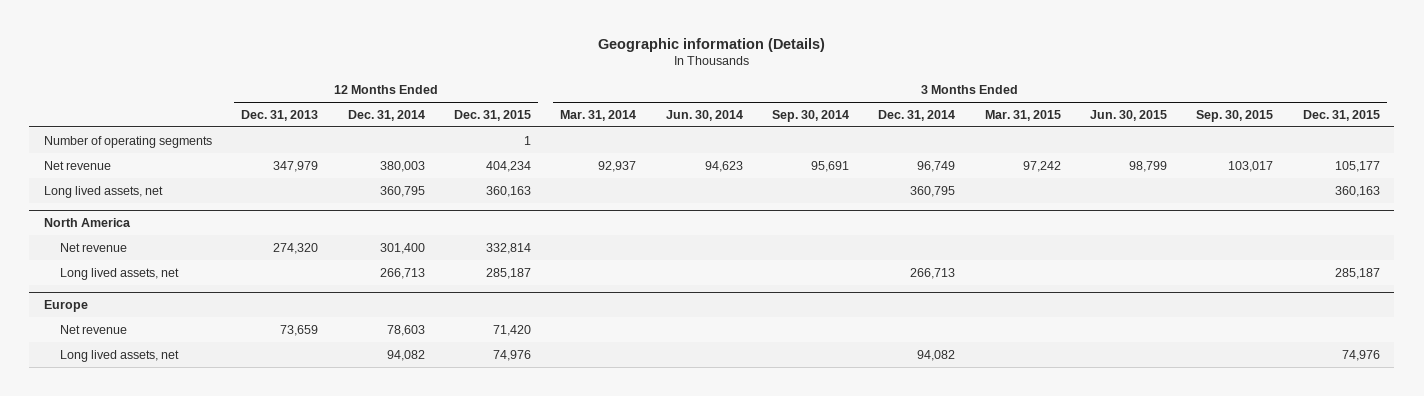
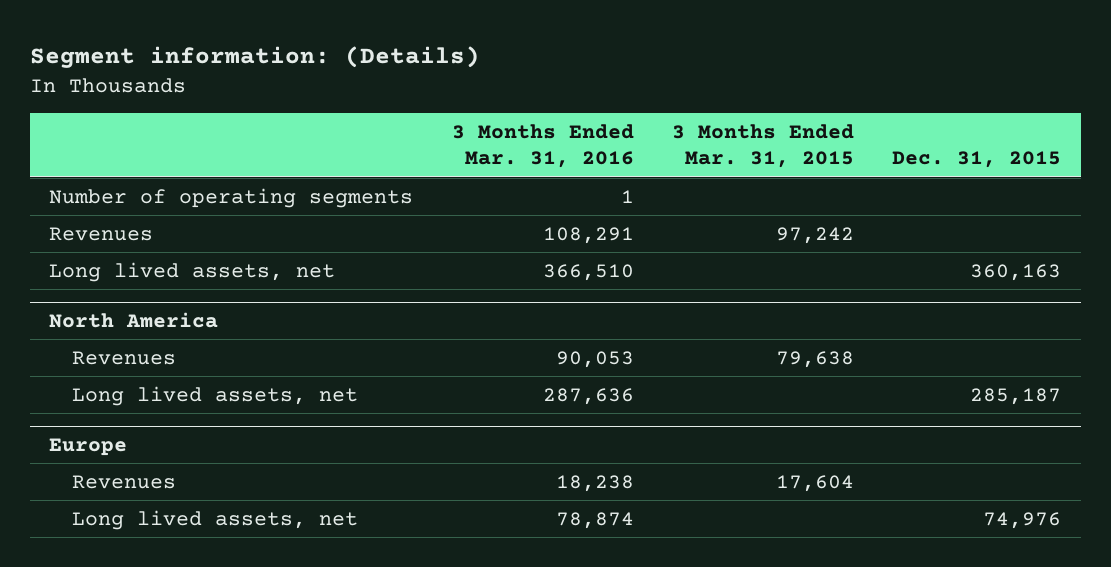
- Geographic information (Details)
+ Segment information: (Details)
- | 12 Months Ended Dec. 31, 2013 | 12 Months Ended Dec. 31, 2014 | 12 Months Ended Dec. 31, 2015 | 3 Months Ended Mar. 31, 2014 | 3 Months Ended Jun. 30, 2014 | 3 Months Ended Sep. 30, 2014 | 3 Months Ended Dec. 31, 2014 | 3 Months Ended Mar. 31, 2015 | 3 Months Ended Jun. 30, 2015 | 3 Months Ended Sep. 30, 2015 | 3 Months Ended Dec. 31, 2015
+ | 3 Months Ended Mar. 31, 2016 | 3 Months Ended Mar. 31, 2015 | Dec. 31, 2015
- Net revenue | 347,979 | 380,003 | 404,234 | 92,937 | 94,623 | 95,691 | 96,749 | 97,242 | 98,799 | 103,017 | 105,177
+ Revenues | 108,291 | 97,242 |
@ North America
- Net revenue | 274,320 | 301,400 | 332,814 | | | | | | | |
+ Revenues | 90,053 | 79,638 |
@ Europe
- Net revenue | 73,659 | 78,603 | 71,420 | | | | | | | |
+ Revenues | 18,238 | 17,604 |

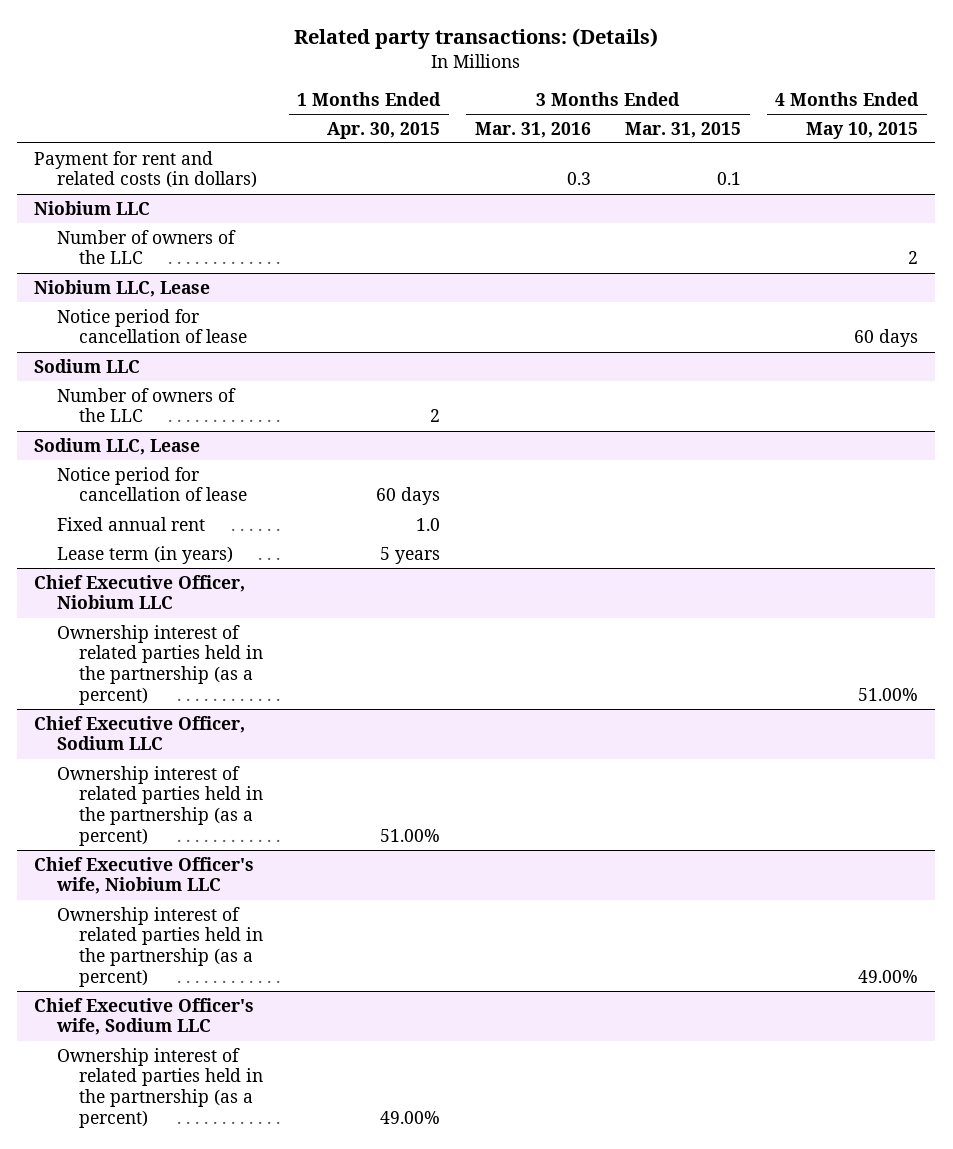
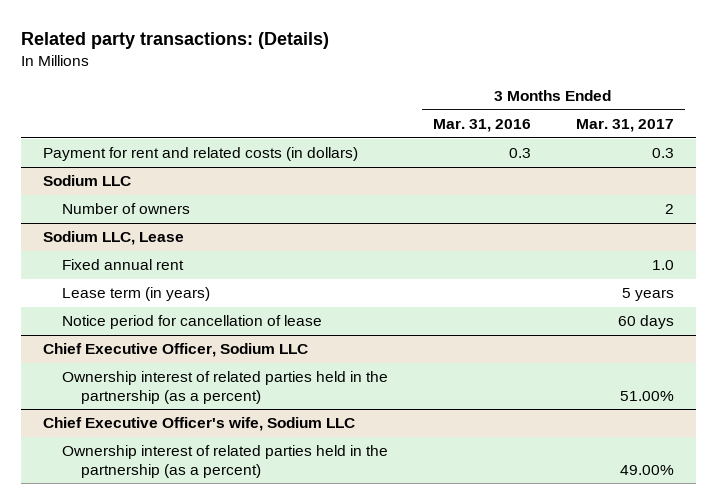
- | 1 Months Ended Apr. 30, 2015 | 3 Months Ended Mar. 31, 2016 | 3 Months Ended Mar. 31, 2015 | 4 Months Ended May 10, 2015
+ | 3 Months Ended Mar. 31, 2016 | 3 Months Ended Mar. 31, 2017
- Niobium LLC
- Number of owners of the LLC | | | | 2
- Niobium LLC, Lease
- Notice period for cancellation of lease | | | | 60 days
@ Sodium LLC
- Number of owners of the LLC | 2 | | |
+ Number of owners | | 2
- Chief Executive Officer, Niobium LLC
- Ownership interest of related parties held in the partnership (as a percent) | | | | 51.00%
@ Sodium LLC, Lease
moved down: Notice period for cancellation of lease | | 60 days
- Chief Executive Officer's wife, Niobium LLC
- Ownership interest of related parties held in the partnership (as a percent) | | | | 49.00%

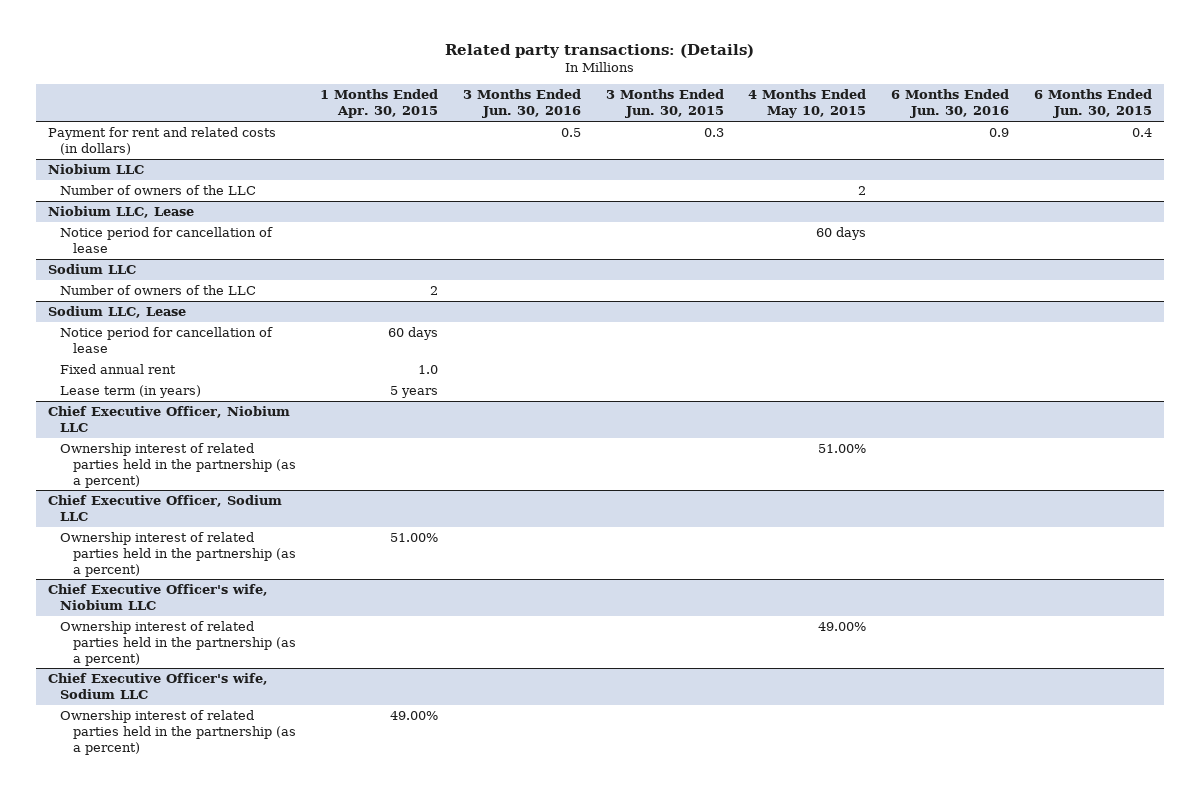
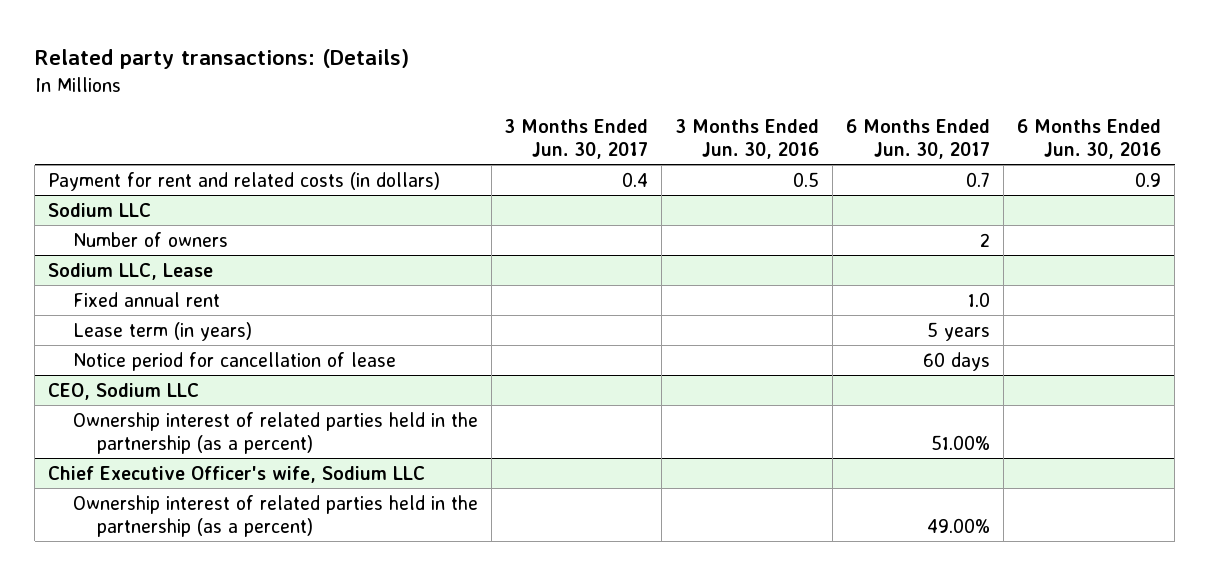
- | 1 Months Ended Apr. 30, 2015 | 3 Months Ended Jun. 30, 2016 | 3 Months Ended Jun. 30, 2015 | 4 Months Ended May 10, 2015 | 6 Months Ended Jun. 30, 2016 | 6 Months Ended Jun. 30, 2015
+ | 3 Months Ended Jun. 30, 2017 | 3 Months Ended Jun. 30, 2016 | 6 Months Ended Jun. 30, 2017 | 6 Months Ended Jun. 30, 2016
- Niobium LLC
- Number of owners of the LLC | | | | 2 | |
- Niobium LLC, Lease
- Notice period for cancellation of lease | | | | 60 days | |
@ Sodium LLC
- Number of owners of the LLC | 2 | | | | |
+ Number of owners | | | 2 |
- Chief Executive Officer, Niobium LLC
- Ownership interest of related parties held in the partnership (as a percent) | | | | 51.00% | |
- Chief Executive Officer, Sodium LLC
- Ownership interest of related parties held in the partnership (as a percent) | 51.00% | | | | |
- Chief Executive Officer's wife, Niobium LLC
- Ownership interest of related parties held in the partnership (as a percent) | | | | 49.00% | |
@ Sodium LLC, Lease
moved down: Notice period for cancellation of lease | | | 60 days |
+ CEO, Sodium LLC
+ Ownership interest of related parties held in the partnership (as a percent) | | | 51.00% |

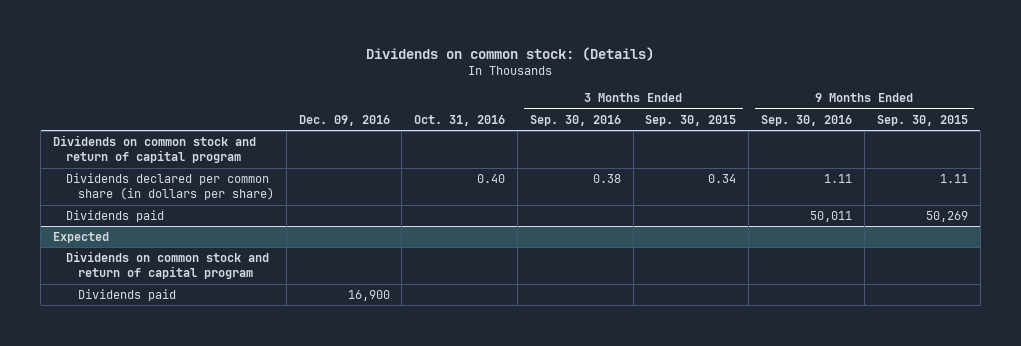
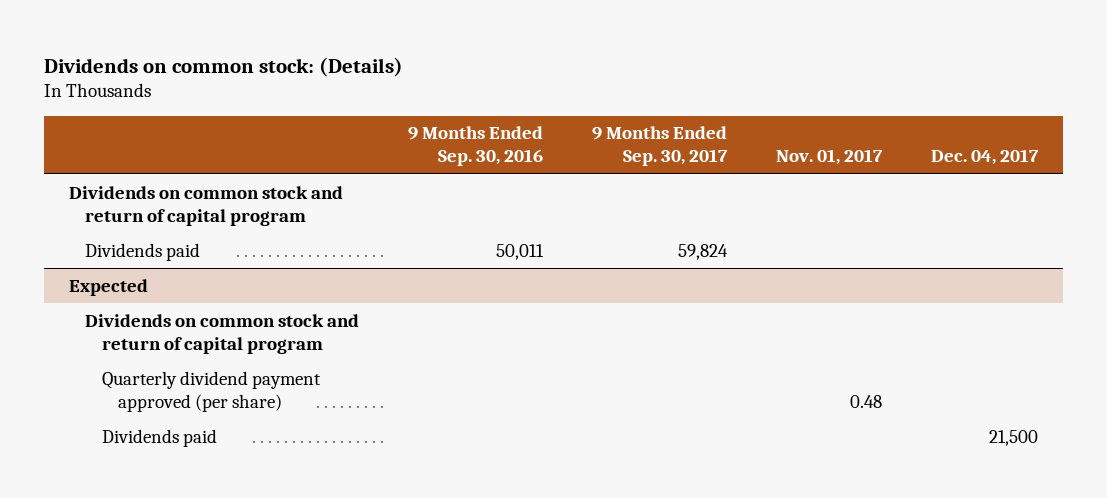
- | Dec. 09, 2016 | Oct. 31, 2016 | 3 Months Ended Sep. 30, 2016 | 3 Months Ended Sep. 30, 2015 | 9 Months Ended Sep. 30, 2016 | 9 Months Ended Sep. 30, 2015
+ | 9 Months Ended Sep. 30, 2016 | 9 Months Ended Sep. 30, 2017 | Nov. 01, 2017 | Dec. 04, 2017
- Dividends declared per common share (in dollars per share) | | 0.40 | 0.38 | 0.34 | 1.11 | 1.11
@ Expected
+ Quarterly dividend payment approved (per share) | | | 0.48 |

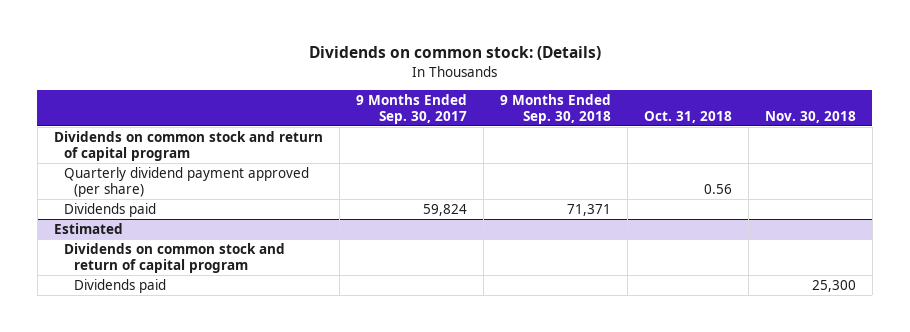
- | 9 Months Ended Sep. 30, 2016 | 9 Months Ended Sep. 30, 2017 | Nov. 01, 2017 | Dec. 04, 2017
+ | 9 Months Ended Sep. 30, 2017 | 9 Months Ended Sep. 30, 2018 | Oct. 31, 2018 | Nov. 30, 2018
+ Quarterly dividend payment approved (per share) | | | 0.56 |
- Expected
+ Estimated
- Quarterly dividend payment approved (per share) | | | 0.48 |

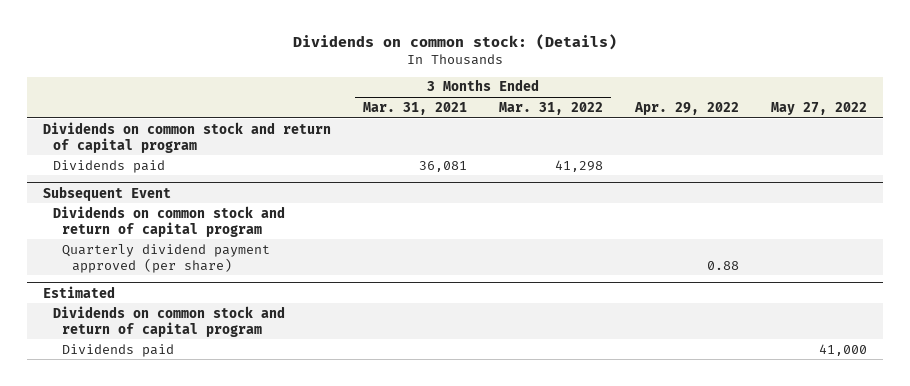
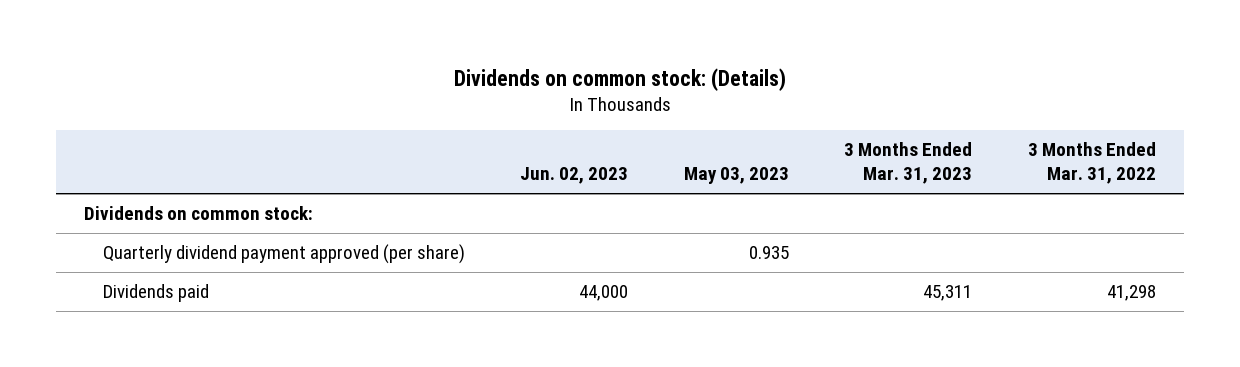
- | 3 Months Ended Mar. 31, 2021 | 3 Months Ended Mar. 31, 2022 | Apr. 29, 2022 | May 27, 2022
+ | Jun. 02, 2023 | May 03, 2023 | 3 Months Ended Mar. 31, 2023 | 3 Months Ended Mar. 31, 2022
- Dividends on common stock and return of capital program
+ Dividends on common stock:
+ Quarterly dividend payment approved (per share) | | 0.935 | |
- Subsequent Event
- Dividends on common stock and return of capital program
- Quarterly dividend payment approved (per share) | | | 0.88 |
- Estimated
- Dividends on common stock and return of capital program
- Dividends paid | | | | 41,000

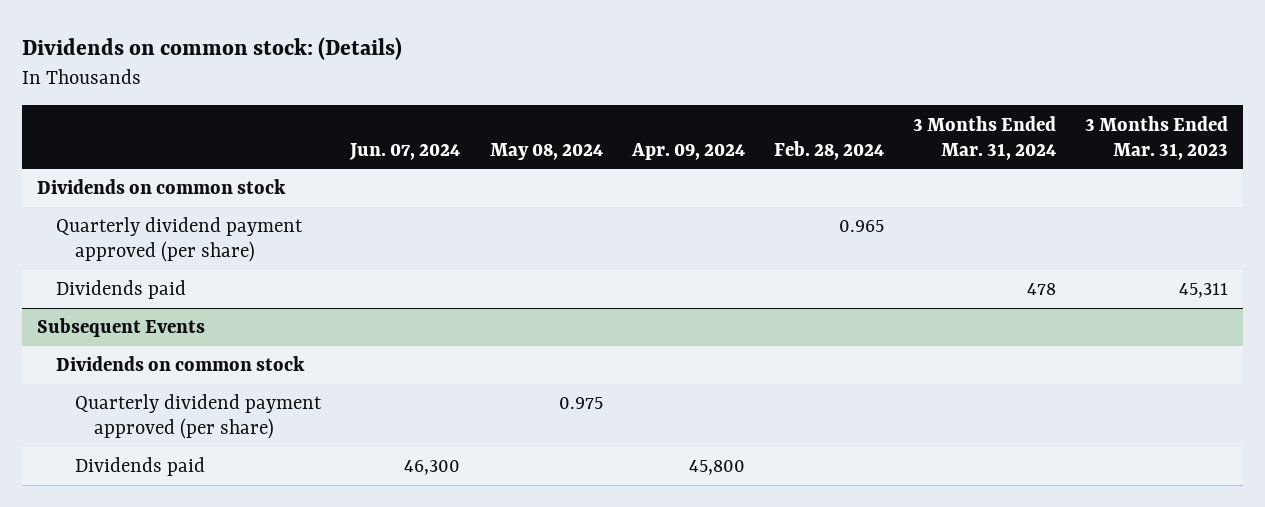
- | Jun. 02, 2023 | May 03, 2023 | 3 Months Ended Mar. 31, 2023 | 3 Months Ended Mar. 31, 2022
+ | Jun. 07, 2024 | May 08, 2024 | Apr. 09, 2024 | Feb. 28, 2024 | 3 Months Ended Mar. 31, 2024 | 3 Months Ended Mar. 31, 2023
- Dividends on common stock:
+ Dividends on common stock
+ Subsequent Events
+ Dividends on common stock
+ Quarterly dividend payment approved (per share) | | 0.975 | | | |
+ Dividends paid | 46,300 | | 45,800 | | |

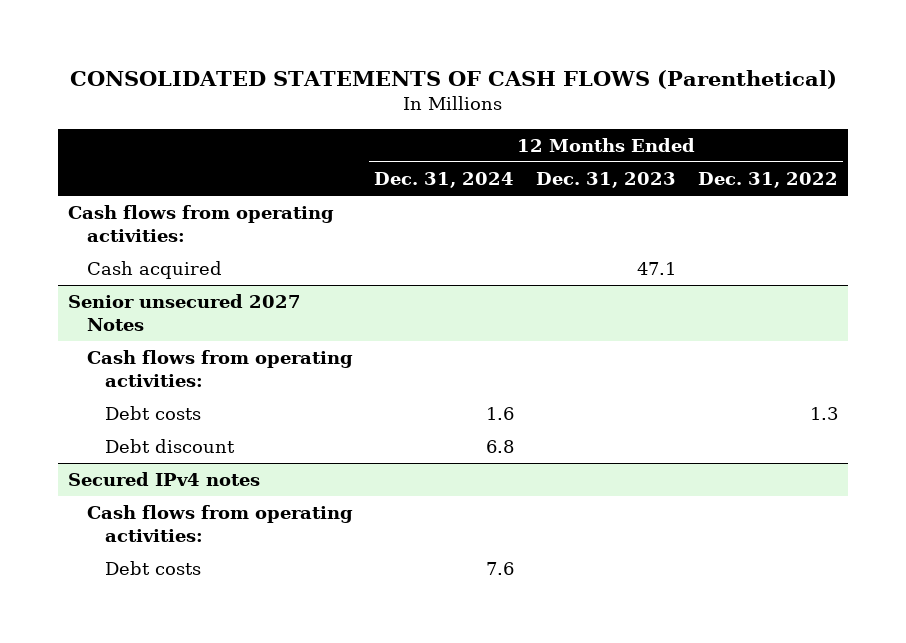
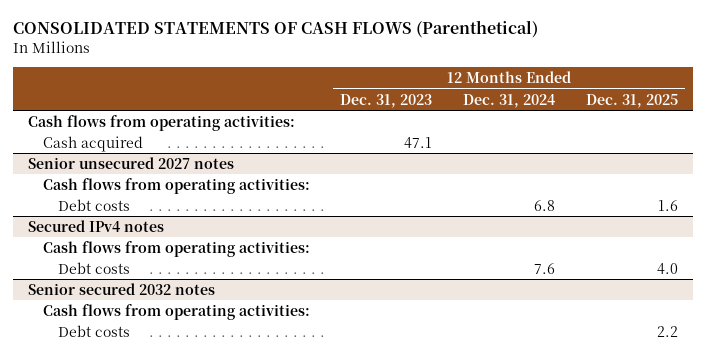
- | 12 Months Ended Dec. 31, 2024 | 12 Months Ended Dec. 31, 2023 | 12 Months Ended Dec. 31, 2022
+ | 12 Months Ended Dec. 31, 2023 | 12 Months Ended Dec. 31, 2024 | 12 Months Ended Dec. 31, 2025
- Senior unsecured 2027 Notes
+ Senior unsecured 2027 notes
- Debt costs | 1.6 | | 1.3
- Debt discount | 6.8 | |
+ Debt costs | | 6.8 | 1.6
+ Senior secured 2032 notes
+ Cash flows from operating activities:
+ Debt costs | | | 2.2

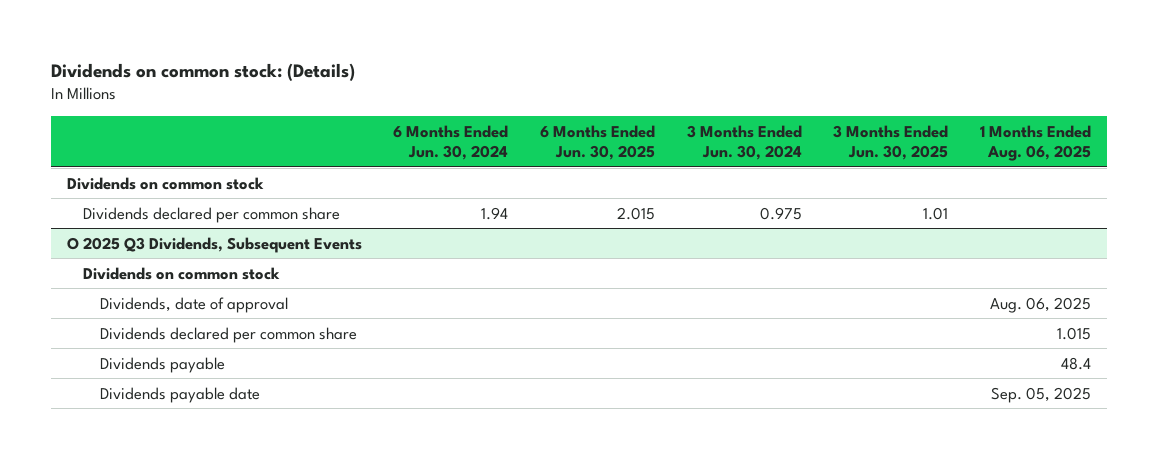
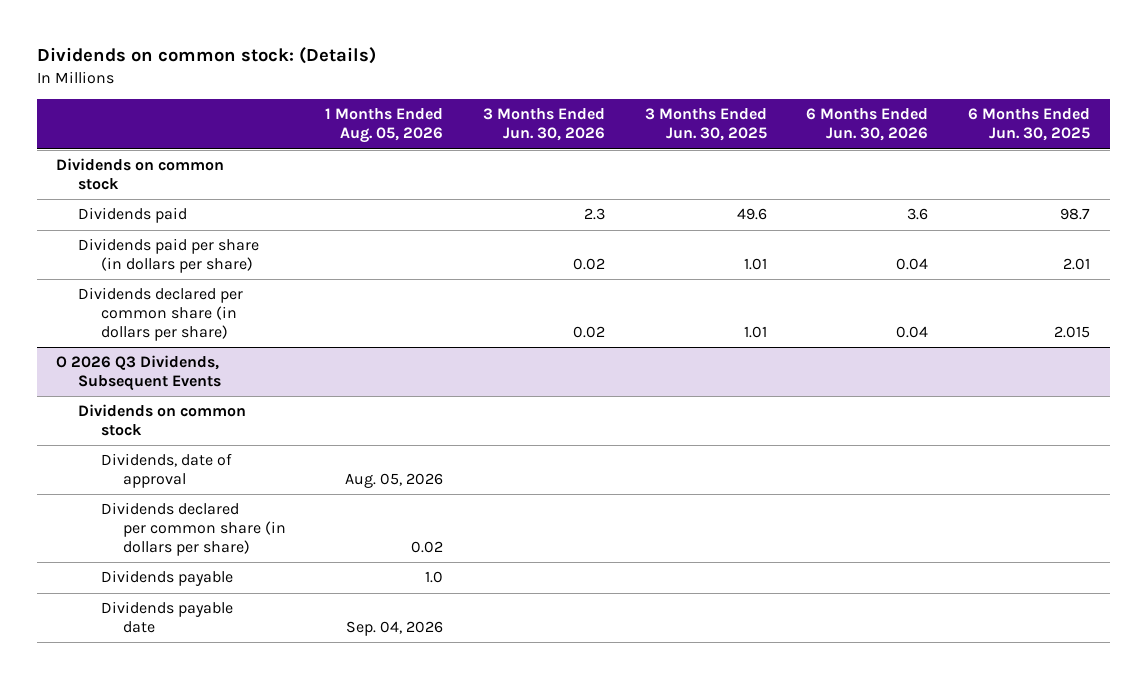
- | 6 Months Ended Jun. 30, 2024 | 6 Months Ended Jun. 30, 2025 | 3 Months Ended Jun. 30, 2024 | 3 Months Ended Jun. 30, 2025 | 1 Months Ended Aug. 06, 2025
+ | 1 Months Ended Aug. 05, 2026 | 3 Months Ended Jun. 30, 2026 | 3 Months Ended Jun. 30, 2025 | 6 Months Ended Jun. 30, 2026 | 6 Months Ended Jun. 30, 2025
- Dividends declared per common share | 1.94 | 2.015 | 0.975 | 1.01 |
- O 2025 Q3 Dividends, Subsequent Events
+ Dividends paid | | 2.3 | 49.6 | 3.6 | 98.7
+ Dividends paid per share (in dollars per share) | | 0.02 | 1.01 | 0.04 | 2.01
+ Dividends declared per common share (in dollars per share) | | 0.02 | 1.01 | 0.04 | 2.015
+ O 2026 Q3 Dividends, Subsequent Events
- Dividends declared per common share | | | | | 1.015
+ Dividends declared per common share (in dollars per share) | 0.02 | | | |

